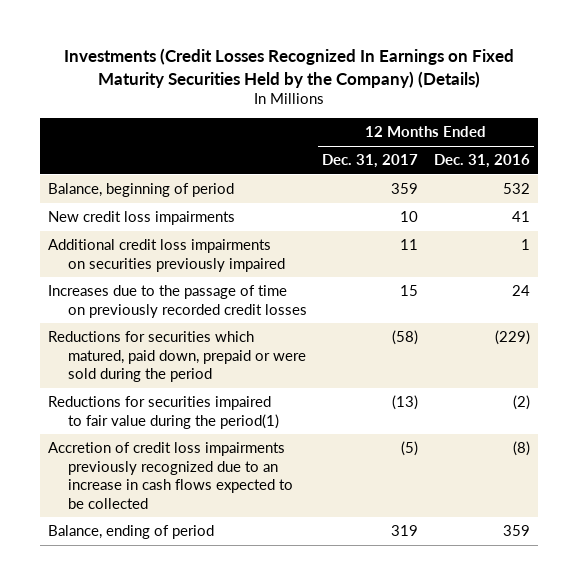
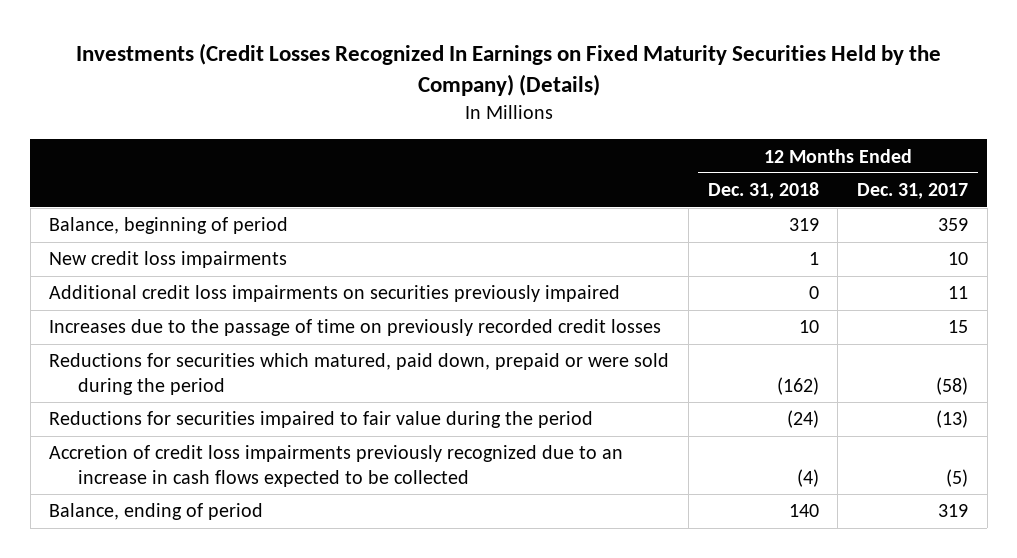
- | 12 Months Ended Dec. 31, 2017 | 12 Months Ended Dec. 31, 2016
+ | 12 Months Ended Dec. 31, 2018 | 12 Months Ended Dec. 31, 2017
- Reductions for securities impaired to fair value during the period(1) | (13) | (2)
+ Reductions for securities impaired to fair value during the period | (24) | (13)

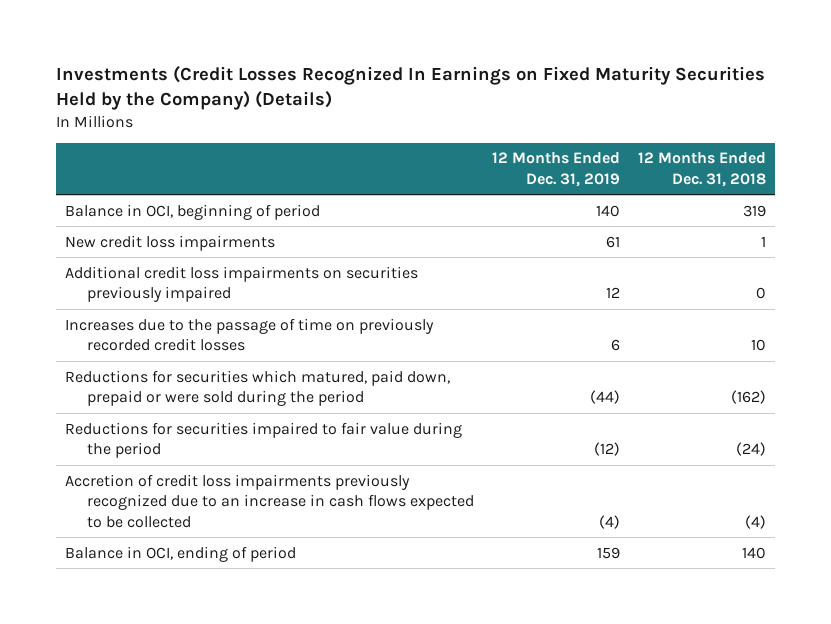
- | 12 Months Ended Dec. 31, 2018 | 12 Months Ended Dec. 31, 2017
+ | 12 Months Ended Dec. 31, 2019 | 12 Months Ended Dec. 31, 2018
- Balance, beginning of period | 319 | 359
+ Balance in OCI, beginning of period | 140 | 319
- Balance, ending of period | 140 | 319
+ Balance in OCI, ending of period | 159 | 140

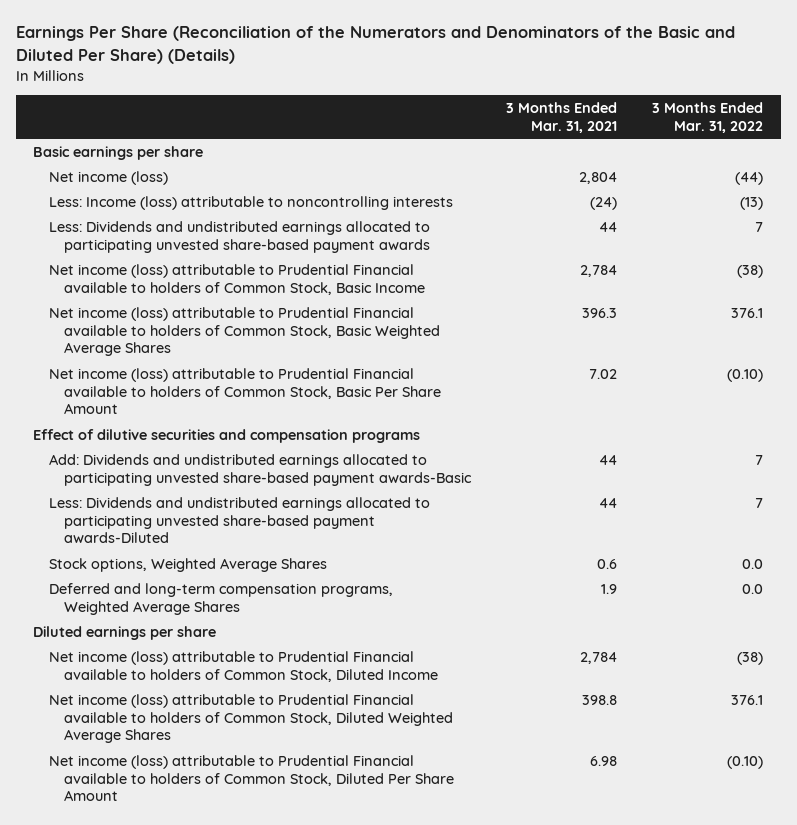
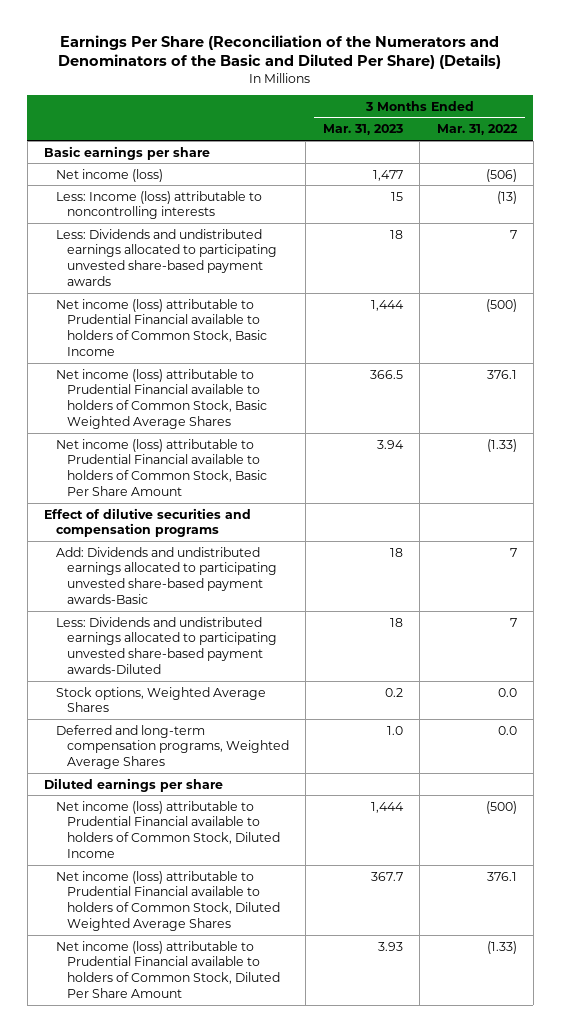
- | 3 Months Ended Mar. 31, 2021 | 3 Months Ended Mar. 31, 2022
+ | 3 Months Ended Mar. 31, 2023 | 3 Months Ended Mar. 31, 2022
- Net income (loss) | 2,804 | (44)
+ Net income (loss) | 1,477 | (506)
- Net income (loss) attributable to Prudential Financial available to holders of Common Stock, Basic Income | 2,784 | (38)
+ Net income (loss) attributable to Prudential Financial available to holders of Common Stock, Basic Income | 1,444 | (500)
- Net income (loss) attributable to Prudential Financial available to holders of Common Stock, Basic Per Share Amount | 7.02 | (0.10)
+ Net income (loss) attributable to Prudential Financial available to holders of Common Stock, Basic Per Share Amount | 3.94 | (1.33)
- Net income (loss) attributable to Prudential Financial available to holders of Common Stock, Diluted Income | 2,784 | (38)
+ Net income (loss) attributable to Prudential Financial available to holders of Common Stock, Diluted Income | 1,444 | (500)
- Net income (loss) attributable to Prudential Financial available to holders of Common Stock, Diluted Per Share Amount | 6.98 | (0.10)
+ Net income (loss) attributable to Prudential Financial available to holders of Common Stock, Diluted Per Share Amount | 3.93 | (1.33)

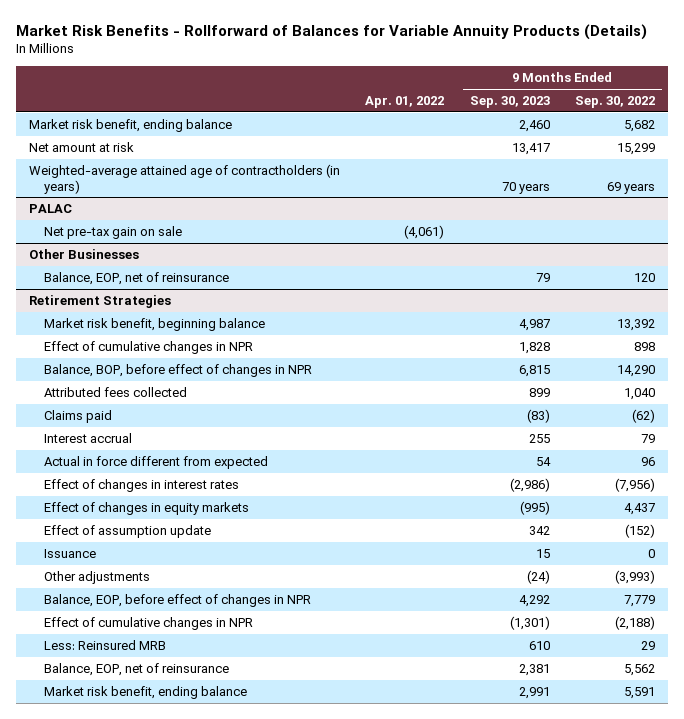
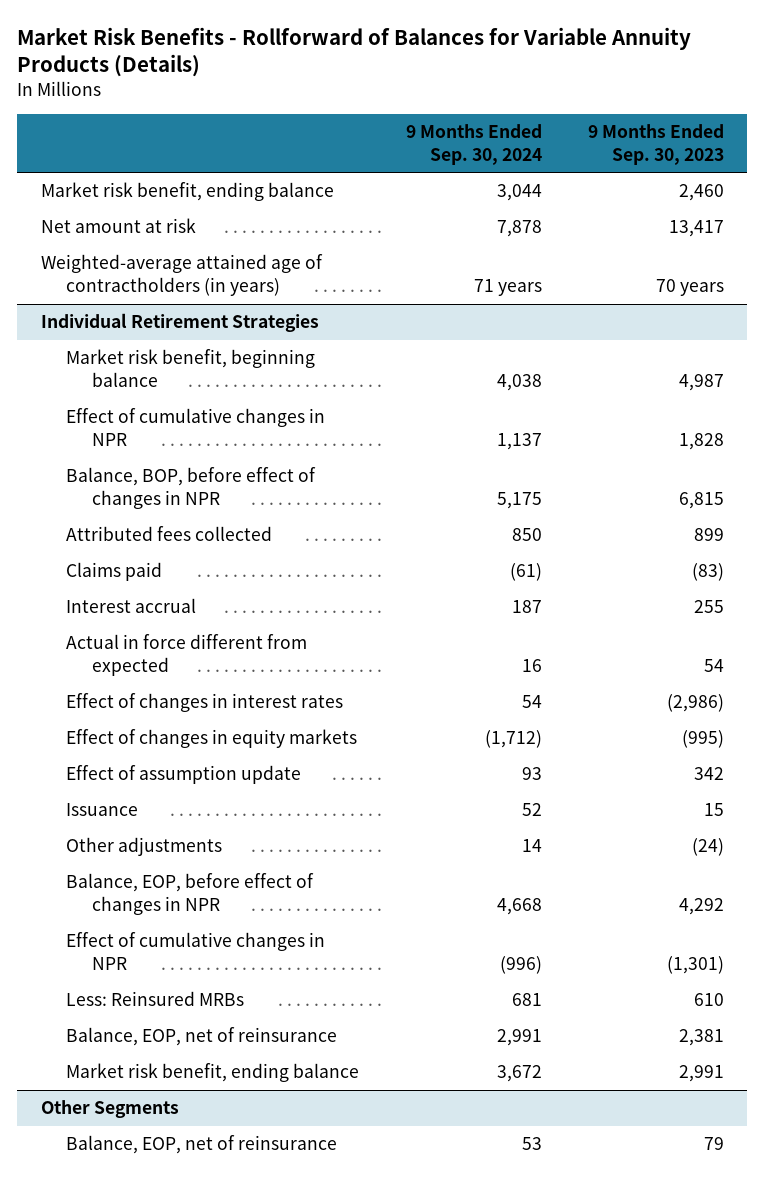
- | Apr. 01, 2022 | 9 Months Ended Sep. 30, 2023 | 9 Months Ended Sep. 30, 2022
+ | 9 Months Ended Sep. 30, 2024 | 9 Months Ended Sep. 30, 2023
- PALAC
- Net pre-tax gain on sale | (4,061) | |
- Other Businesses
- Balance, EOP, net of reinsurance | | 79 | 120
- Retirement Strategies
+ Individual Retirement Strategies
- Less: Reinsured MRB | | 610 | 29
+ Less: Reinsured MRBs | 681 | 610
+ Other Segments
+ Balance, EOP, net of reinsurance | 53 | 79

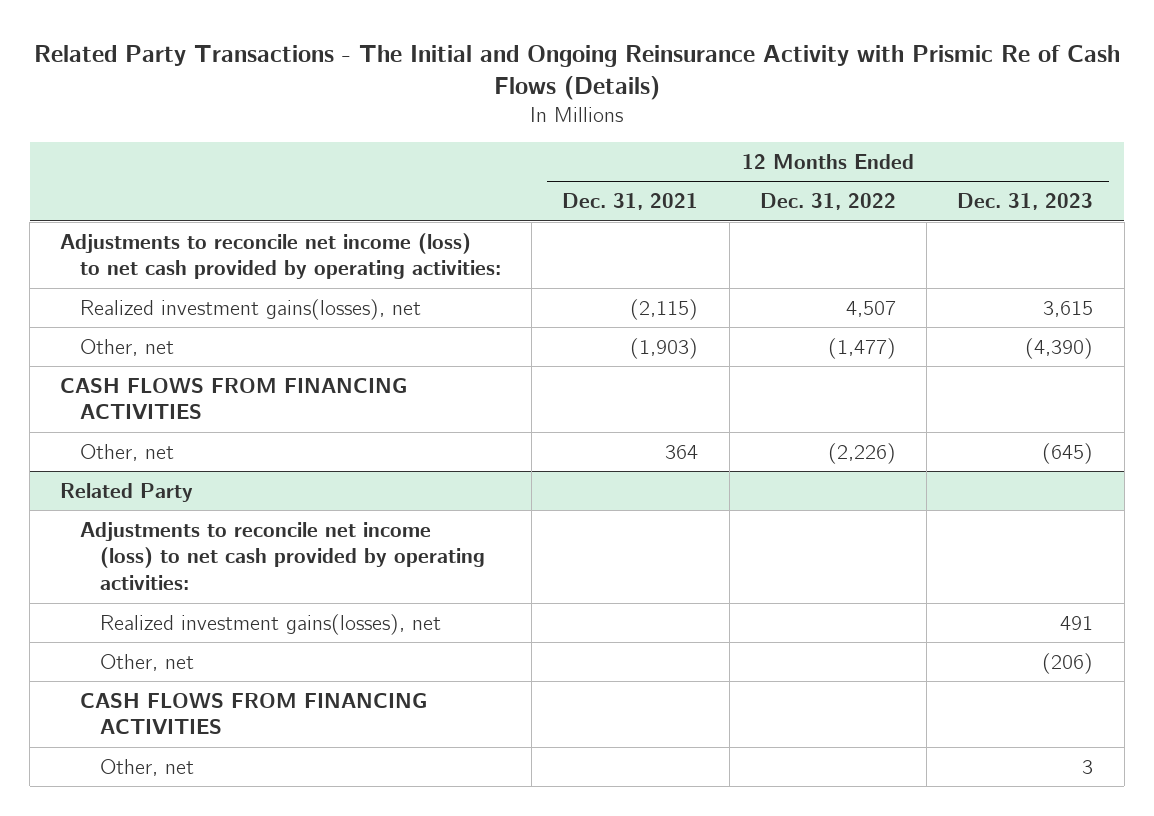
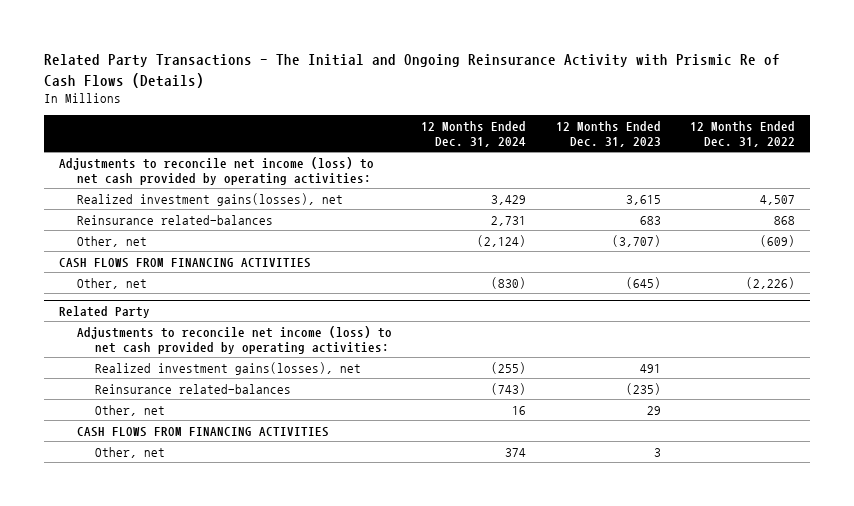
- | 12 Months Ended Dec. 31, 2021 | 12 Months Ended Dec. 31, 2022 | 12 Months Ended Dec. 31, 2023
+ | 12 Months Ended Dec. 31, 2024 | 12 Months Ended Dec. 31, 2023 | 12 Months Ended Dec. 31, 2022
- Other, net | (1,903) | (1,477) | (4,390)
+ Reinsurance related-balances | 2,731 | 683 | 868
+ Other, net | (2,124) | (3,707) | (609)
@ Related Party
- Other, net | | | (206)
+ Reinsurance related-balances | (743) | (235) |
+ Other, net | 16 | 29 |

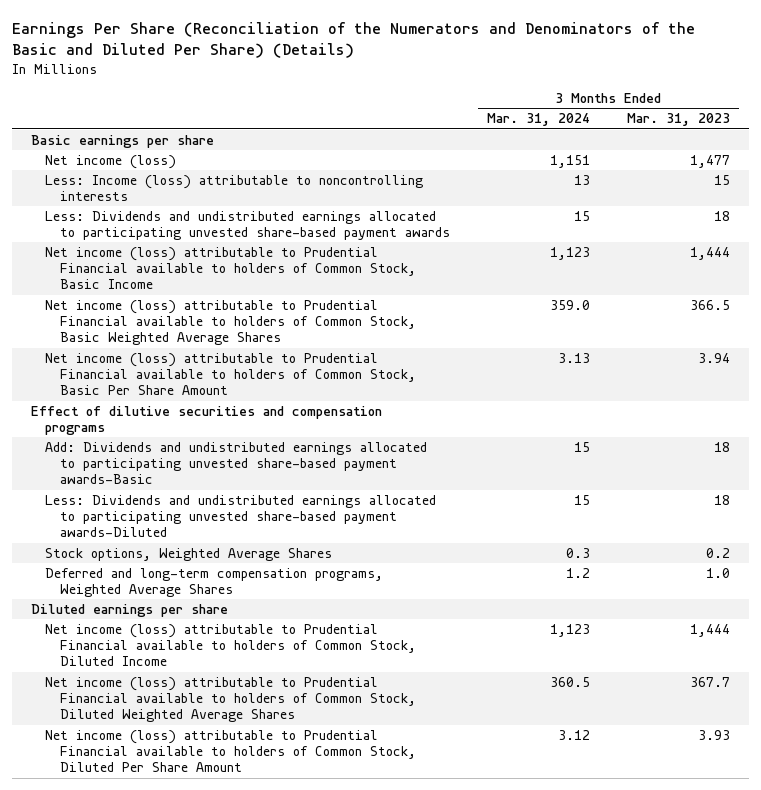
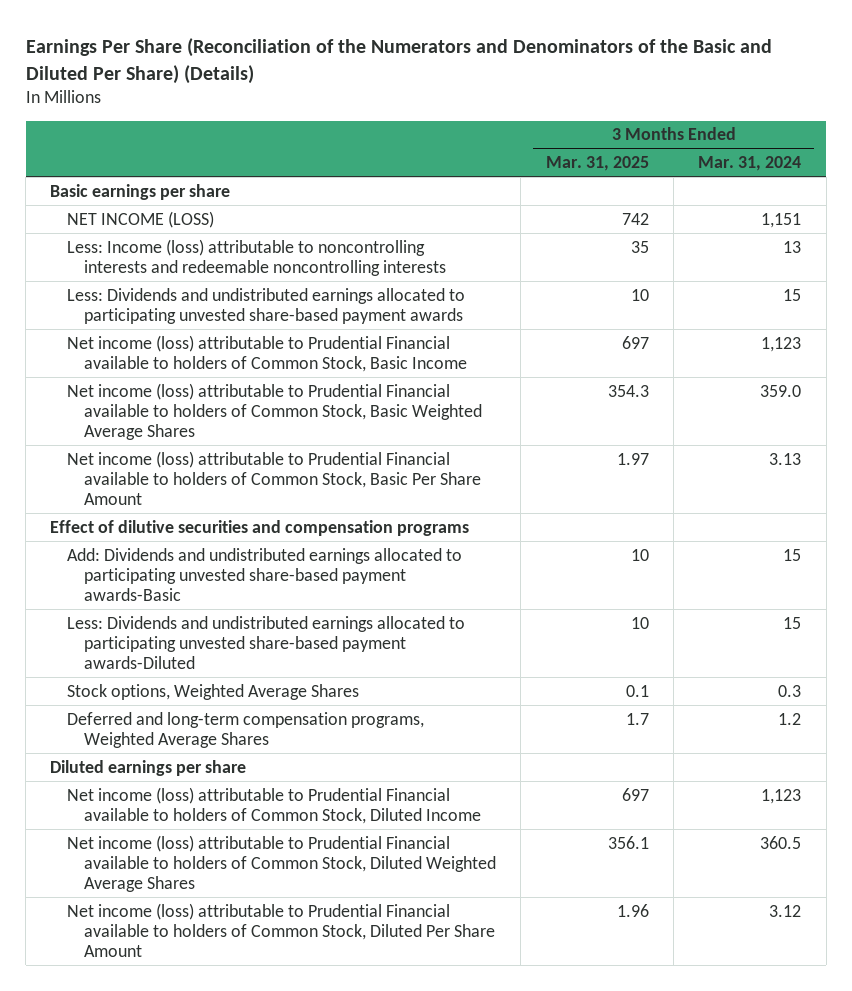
- | 3 Months Ended Mar. 31, 2024 | 3 Months Ended Mar. 31, 2023
+ | 3 Months Ended Mar. 31, 2025 | 3 Months Ended Mar. 31, 2024
- Net income (loss) | 1,151 | 1,477
- Less: Income (loss) attributable to noncontrolling interests | 13 | 15
+ NET INCOME (LOSS) | 742 | 1,151
+ Less: Income (loss) attributable to noncontrolling interests and redeemable noncontrolling interests | 35 | 13

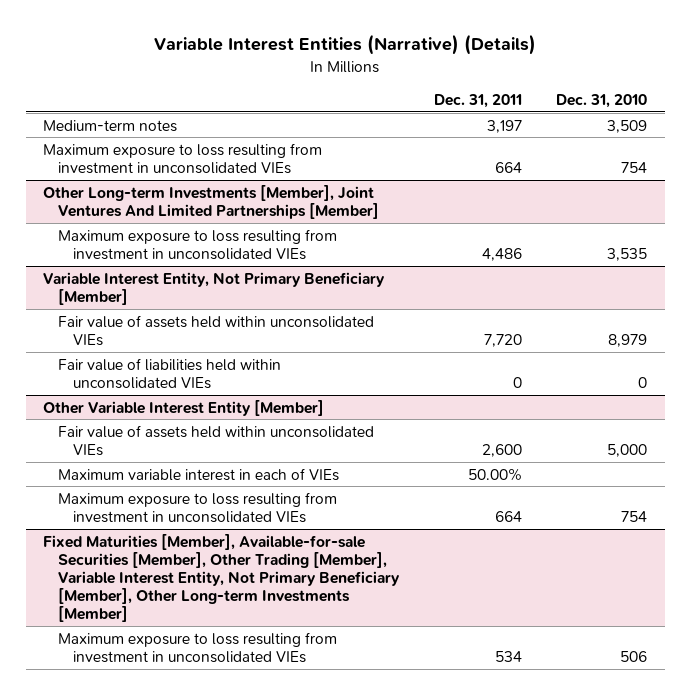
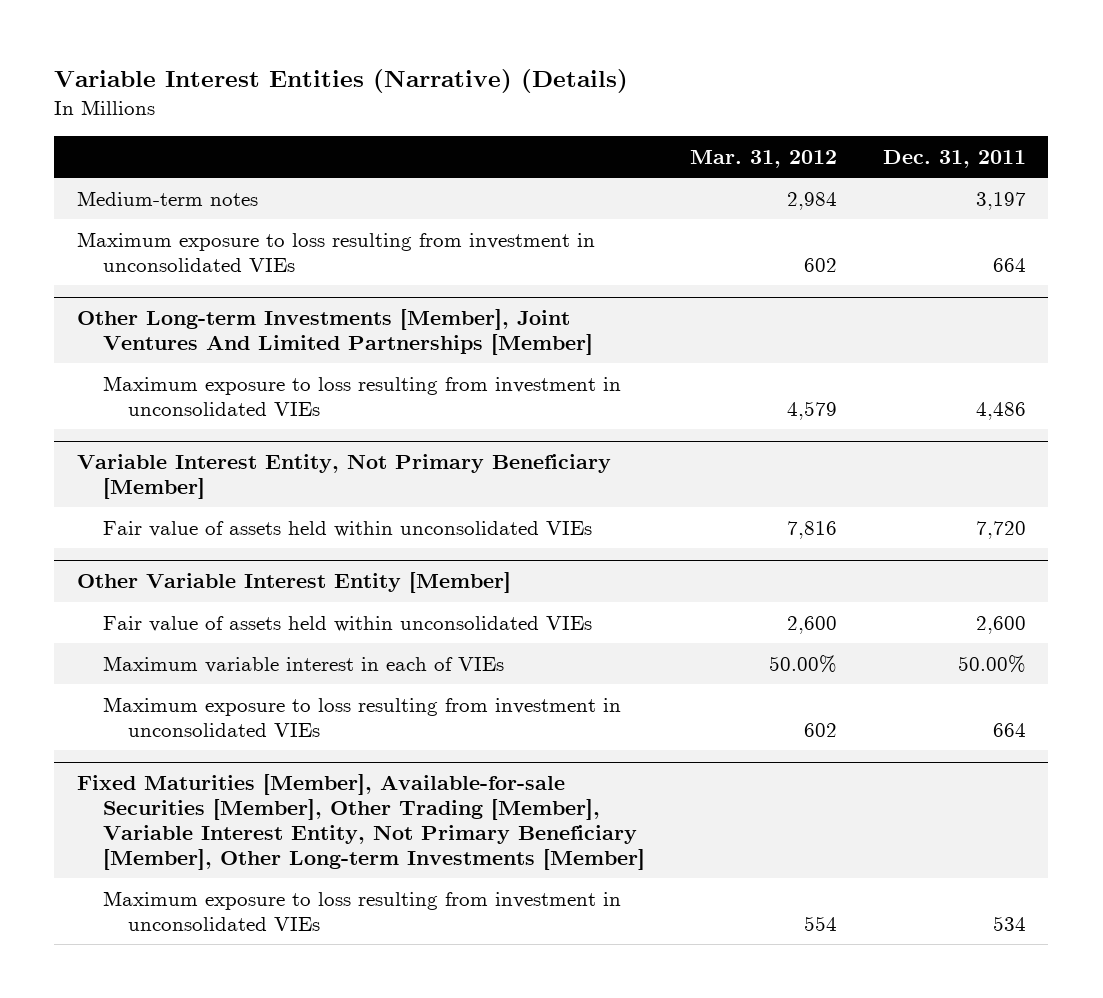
- | Dec. 31, 2011 | Dec. 31, 2010
+ | Mar. 31, 2012 | Dec. 31, 2011
@ Variable Interest Entity, Not Primary Beneficiary [Member]
- Fair value of liabilities held within unconsolidated VIEs | 0 | 0

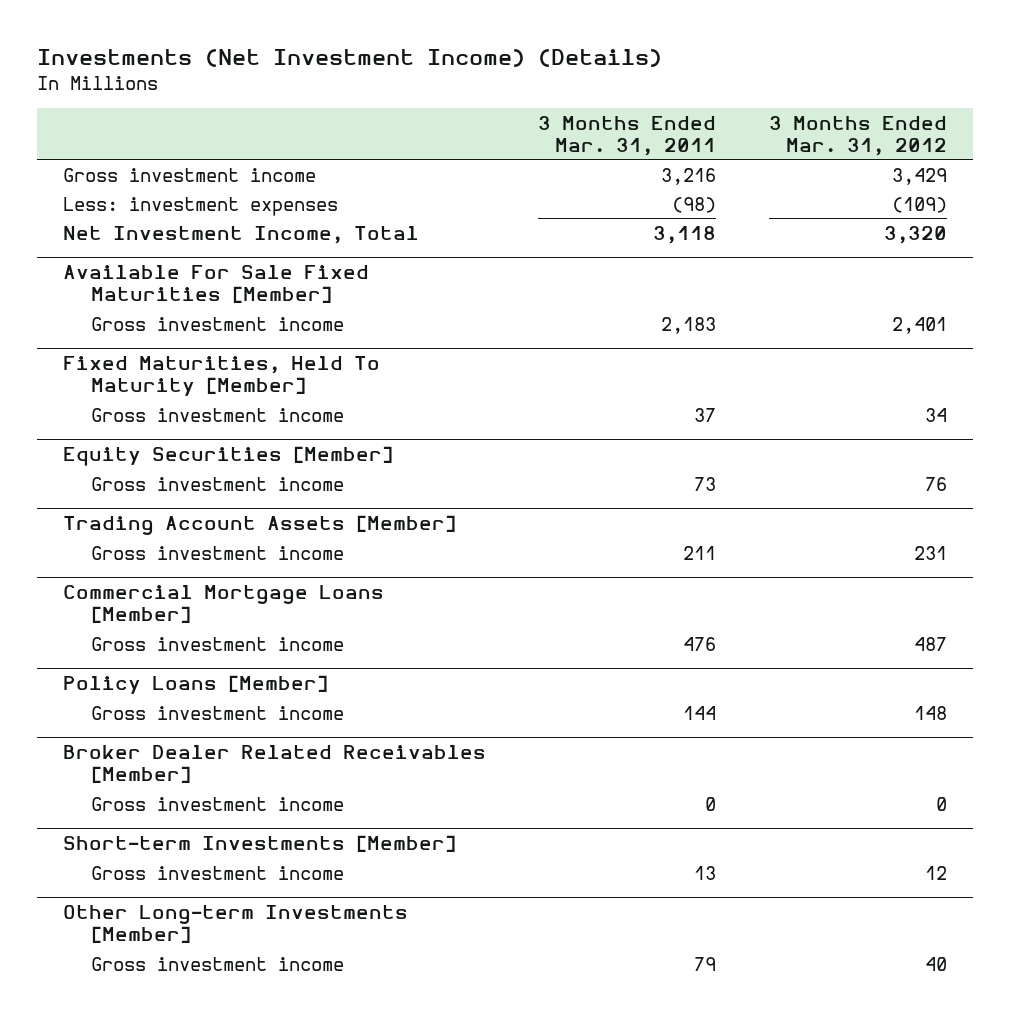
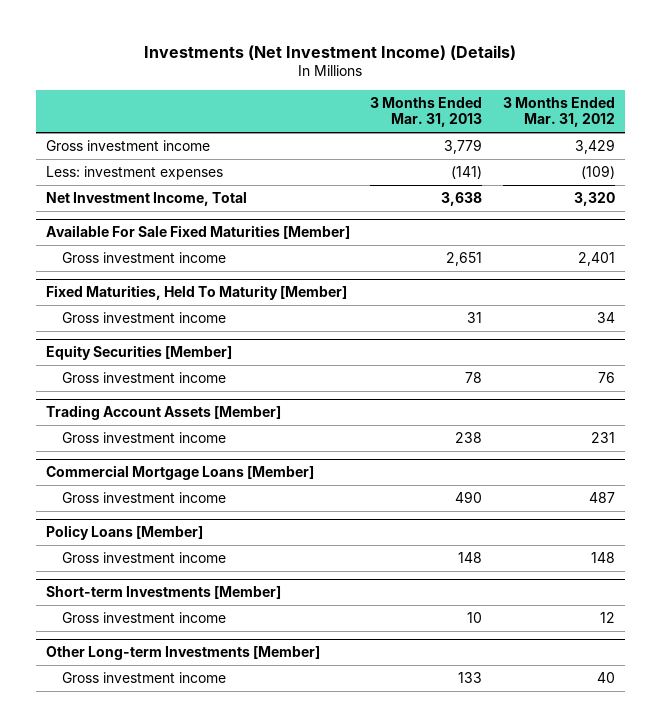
- | 3 Months Ended Mar. 31, 2011 | 3 Months Ended Mar. 31, 2012
+ | 3 Months Ended Mar. 31, 2013 | 3 Months Ended Mar. 31, 2012
- Broker Dealer Related Receivables [Member]
- Gross investment income | 0 | 0

